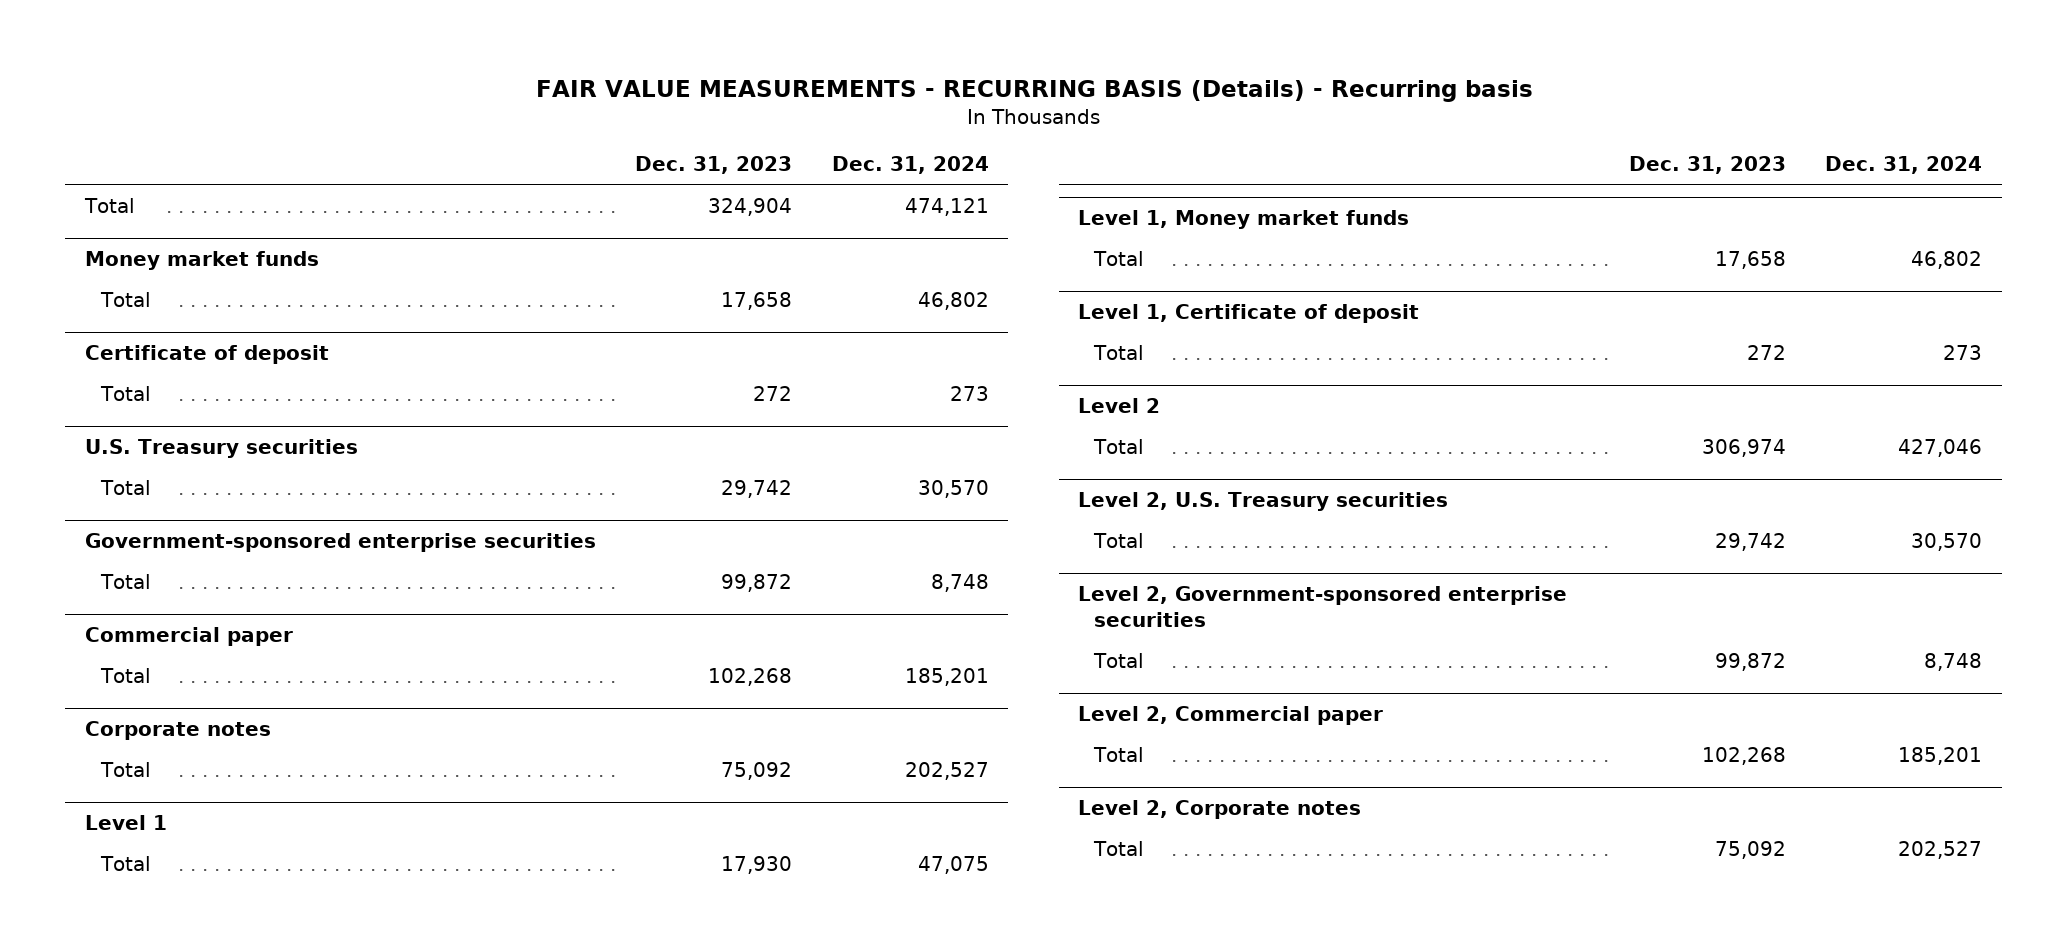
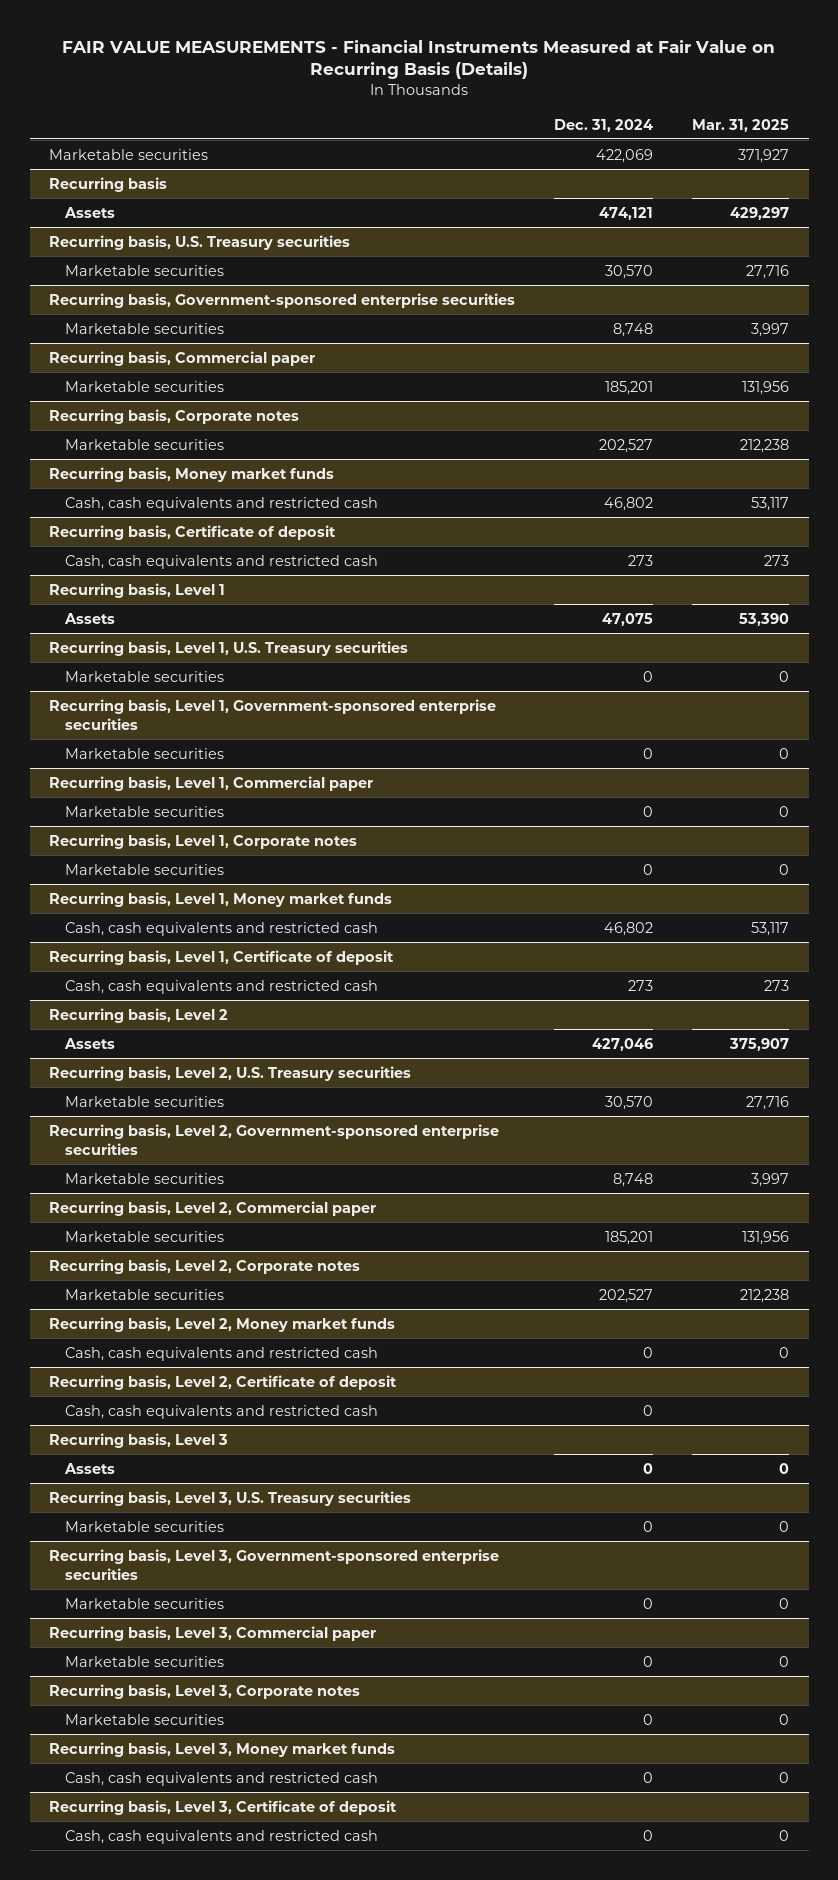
- FAIR VALUE MEASUREMENTS - RECURRING BASIS (Details) - Recurring basis
+ FAIR VALUE MEASUREMENTS - Financial Instruments Measured at Fair Value on Recurring Basis (Details)
- | Dec. 31, 2023 | Dec. 31, 2024
+ | Dec. 31, 2024 | Mar. 31, 2025
- Total | 324,904 | 474,121
- Money market funds
- Total | 17,658 | 46,802
- Certificate of deposit
- Total | 272 | 273
- U.S. Treasury securities
- Total | 29,742 | 30,570
- Government-sponsored enterprise securities
- Total | 99,872 | 8,748
- Commercial paper
- Total | 102,268 | 185,201
- Corporate notes
- Total | 75,092 | 202,527
- Level 1
- Total | 17,930 | 47,075
- Level 1, Money market funds
- Total | 17,658 | 46,802
- Level 1, Certificate of deposit
- Total | 272 | 273
- Level 2
- Total | 306,974 | 427,046
- Level 2, U.S. Treasury securities
- Total | 29,742 | 30,570
- Level 2, Government-sponsored enterprise securities
- Total | 99,872 | 8,748
- Level 2, Commercial paper
- Total | 102,268 | 185,201
- Level 2, Corporate notes
- Total | 75,092 | 202,527
+ Marketable securities | 422,069 | 371,927
+ Recurring basis
+ Assets | 474,121 | 429,297
+ Recurring basis, U.S. Treasury securities
+ Marketable securities | 30,570 | 27,716
+ Recurring basis, Government-sponsored enterprise securities
+ Marketable securities | 8,748 | 3,997
+ Recurring basis, Commercial paper
+ Marketable securities | 185,201 | 131,956
+ Recurring basis, Corporate notes
+ Marketable securities | 202,527 | 212,238
+ Recurring basis, Money market funds
+ Cash, cash equivalents and restricted cash | 46,802 | 53,117
+ Recurring basis, Certificate of deposit
+ Cash, cash equivalents and restricted cash | 273 | 273
+ Recurring basis, Level 1
+ Assets | 47,075 | 53,390
+ Recurring basis, Level 1, U.S. Treasury securities
+ Marketable securities | 0 | 0
+ Recurring basis, Level 1, Government-sponsored enterprise securities
+ Marketable securities | 0 | 0
+ Recurring basis, Level 1, Commercial paper
+ Marketable securities | 0 | 0
+ Recurring basis, Level 1, Corporate notes
+ Marketable securities | 0 | 0
+ Recurring basis, Level 1, Money market funds
+ Cash, cash equivalents and restricted cash | 46,802 | 53,117
+ Recurring basis, Level 1, Certificate of deposit
+ Cash, cash equivalents and restricted cash | 273 | 273
+ Recurring basis, Level 2
+ Assets | 427,046 | 375,907
+ Recurring basis, Level 2, U.S. Treasury securities
+ Marketable securities | 30,570 | 27,716
+ Recurring basis, Level 2, Government-sponsored enterprise securities
+ Marketable securities | 8,748 | 3,997
+ Recurring basis, Level 2, Commercial paper
+ Marketable securities | 185,201 | 131,956
+ Recurring basis, Level 2, Corporate notes
+ Marketable securities | 202,527 | 212,238
+ Recurring basis, Level 2, Money market funds
+ Cash, cash equivalents and restricted cash | 0 | 0
+ Recurring basis, Level 2, Certificate of deposit
+ Cash, cash equivalents and restricted cash | 0 |
+ Recurring basis, Level 3
+ Assets | 0 | 0
+ Recurring basis, Level 3, U.S. Treasury securities
+ Marketable securities | 0 | 0
+ Recurring basis, Level 3, Government-sponsored enterprise securities
+ Marketable securities | 0 | 0
+ Recurring basis, Level 3, Commercial paper
+ Marketable securities | 0 | 0
+ Recurring basis, Level 3, Corporate notes
+ Marketable securities | 0 | 0
+ Recurring basis, Level 3, Money market funds
+ Cash, cash equivalents and restricted cash | 0 | 0
+ Recurring basis, Level 3, Certificate of deposit
+ Cash, cash equivalents and restricted cash | 0 | 0

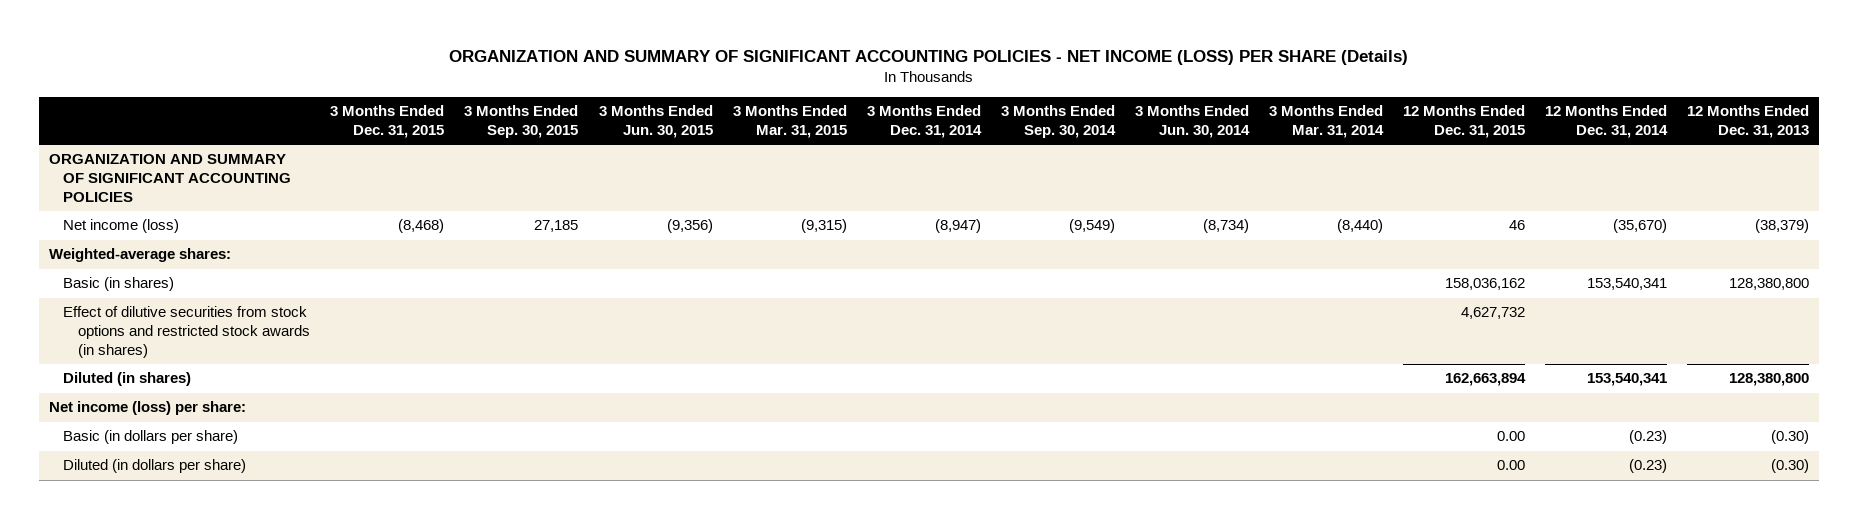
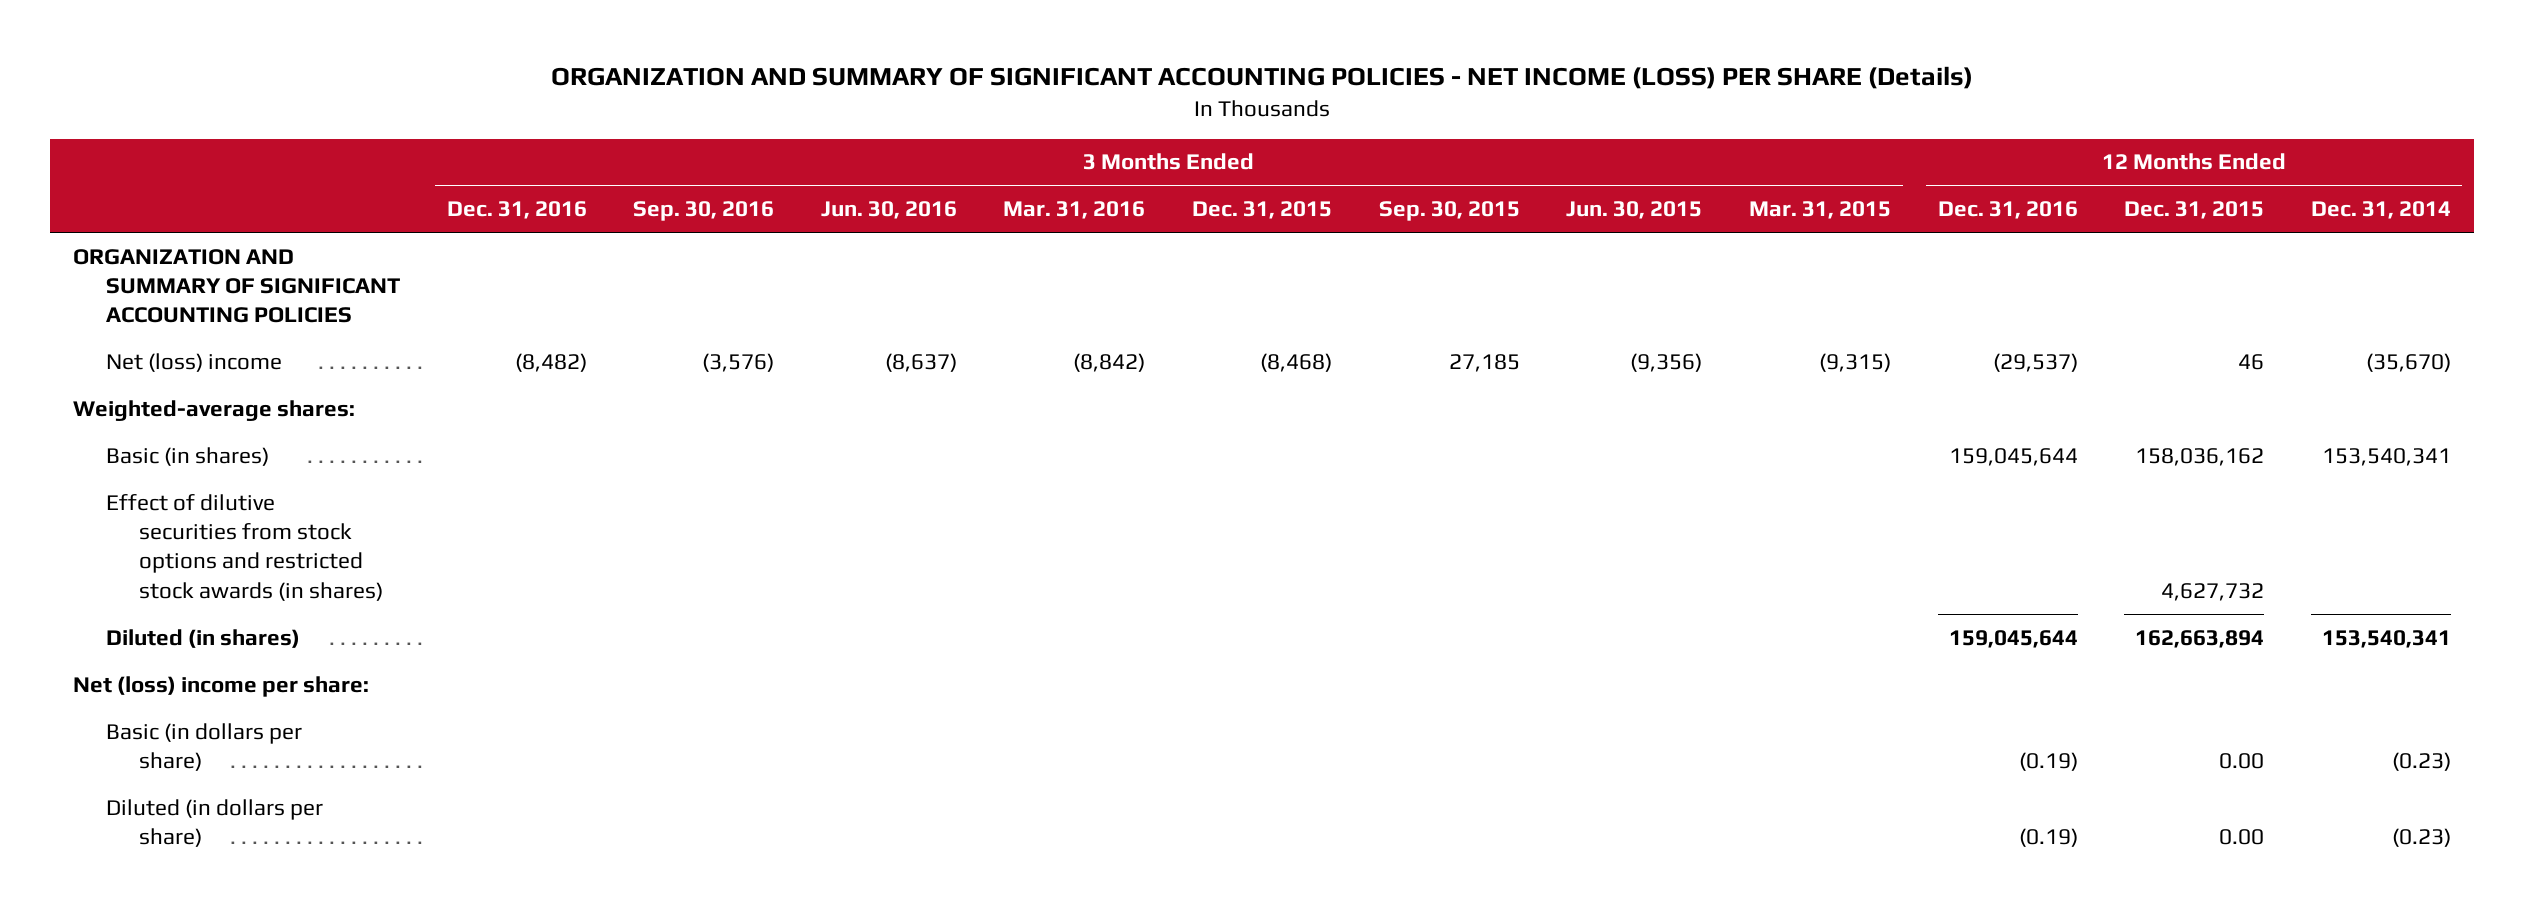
- | 3 Months Ended Dec. 31, 2015 | 3 Months Ended Sep. 30, 2015 | 3 Months Ended Jun. 30, 2015 | 3 Months Ended Mar. 31, 2015 | 3 Months Ended Dec. 31, 2014 | 3 Months Ended Sep. 30, 2014 | 3 Months Ended Jun. 30, 2014 | 3 Months Ended Mar. 31, 2014 | 12 Months Ended Dec. 31, 2015 | 12 Months Ended Dec. 31, 2014 | 12 Months Ended Dec. 31, 2013
+ | 3 Months Ended Dec. 31, 2016 | 3 Months Ended Sep. 30, 2016 | 3 Months Ended Jun. 30, 2016 | 3 Months Ended Mar. 31, 2016 | 3 Months Ended Dec. 31, 2015 | 3 Months Ended Sep. 30, 2015 | 3 Months Ended Jun. 30, 2015 | 3 Months Ended Mar. 31, 2015 | 12 Months Ended Dec. 31, 2016 | 12 Months Ended Dec. 31, 2015 | 12 Months Ended Dec. 31, 2014
- Net income (loss) | (8,468) | 27,185 | (9,356) | (9,315) | (8,947) | (9,549) | (8,734) | (8,440) | 46 | (35,670) | (38,379)
+ Net (loss) income | (8,482) | (3,576) | (8,637) | (8,842) | (8,468) | 27,185 | (9,356) | (9,315) | (29,537) | 46 | (35,670)
- Net income (loss) per share:
+ Net (loss) income per share:

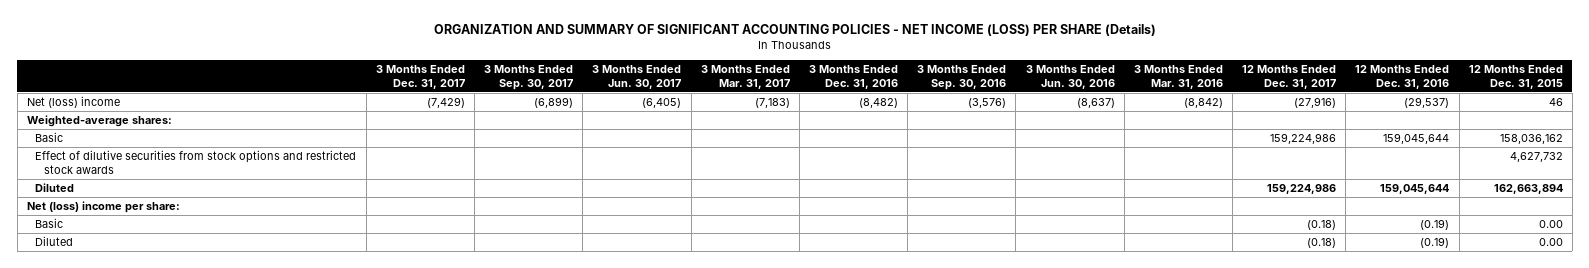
- | 3 Months Ended Dec. 31, 2016 | 3 Months Ended Sep. 30, 2016 | 3 Months Ended Jun. 30, 2016 | 3 Months Ended Mar. 31, 2016 | 3 Months Ended Dec. 31, 2015 | 3 Months Ended Sep. 30, 2015 | 3 Months Ended Jun. 30, 2015 | 3 Months Ended Mar. 31, 2015 | 12 Months Ended Dec. 31, 2016 | 12 Months Ended Dec. 31, 2015 | 12 Months Ended Dec. 31, 2014
+ | 3 Months Ended Dec. 31, 2017 | 3 Months Ended Sep. 30, 2017 | 3 Months Ended Jun. 30, 2017 | 3 Months Ended Mar. 31, 2017 | 3 Months Ended Dec. 31, 2016 | 3 Months Ended Sep. 30, 2016 | 3 Months Ended Jun. 30, 2016 | 3 Months Ended Mar. 31, 2016 | 12 Months Ended Dec. 31, 2017 | 12 Months Ended Dec. 31, 2016 | 12 Months Ended Dec. 31, 2015
- ORGANIZATION AND SUMMARY OF SIGNIFICANT ACCOUNTING POLICIES
- Basic (in shares) | | | | | | | | | 159,045,644 | 158,036,162 | 153,540,341
- Effect of dilutive securities from stock options and restricted stock awards (in shares) | | | | | | | | | | 4,627,732 |
- Diluted (in shares) | | | | | | | | | 159,045,644 | 162,663,894 | 153,540,341
+ Basic | | | | | | | | | 159,224,986 | 159,045,644 | 158,036,162
+ Effect of dilutive securities from stock options and restricted stock awards | | | | | | | | | | | 4,627,732
+ Diluted | | | | | | | | | 159,224,986 | 159,045,644 | 162,663,894
- Basic (in dollars per share) | | | | | | | | | (0.19) | 0.00 | (0.23)
- Diluted (in dollars per share) | | | | | | | | | (0.19) | 0.00 | (0.23)
+ Basic | | | | | | | | | (0.18) | (0.19) | 0.00
+ Diluted | | | | | | | | | (0.18) | (0.19) | 0.00

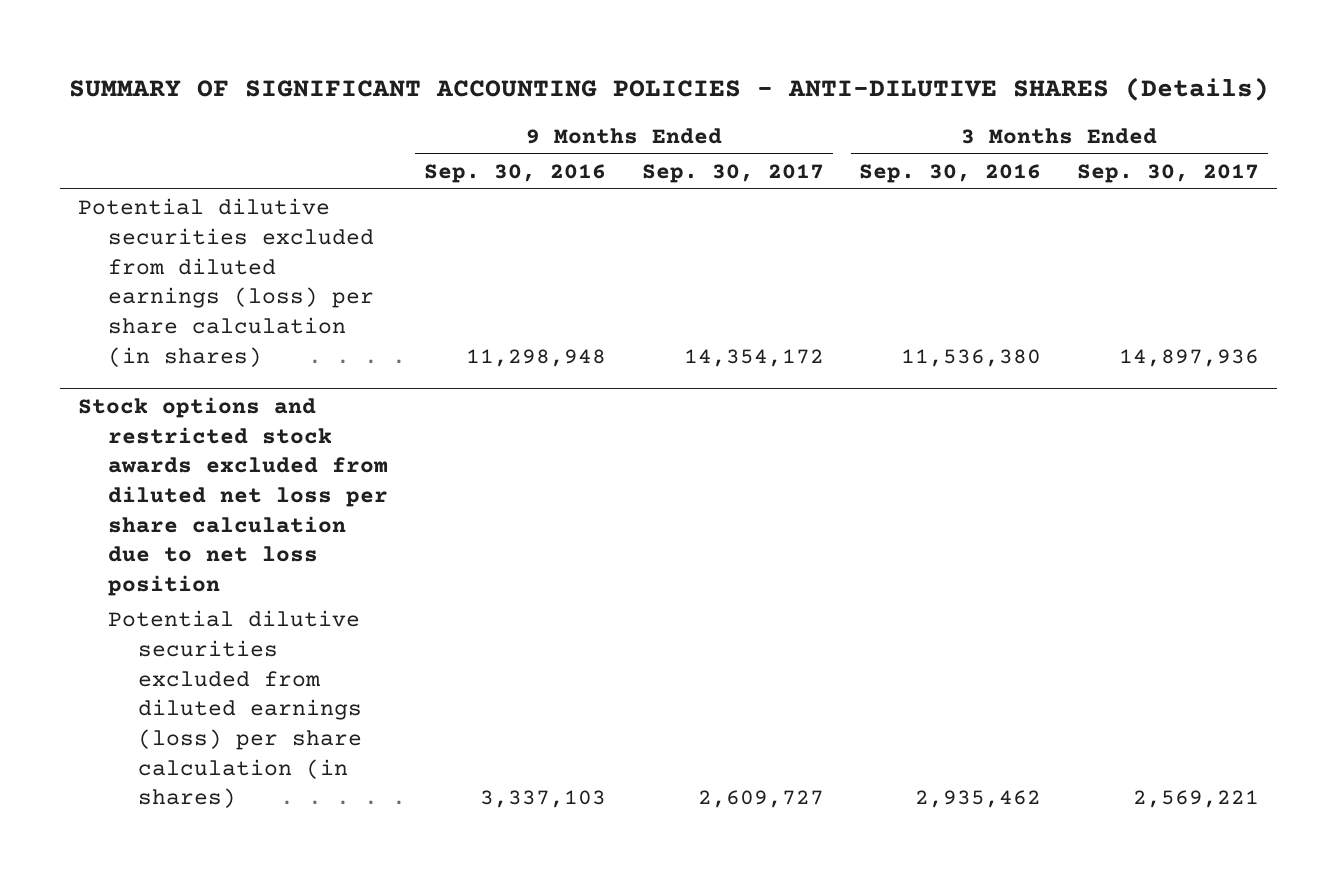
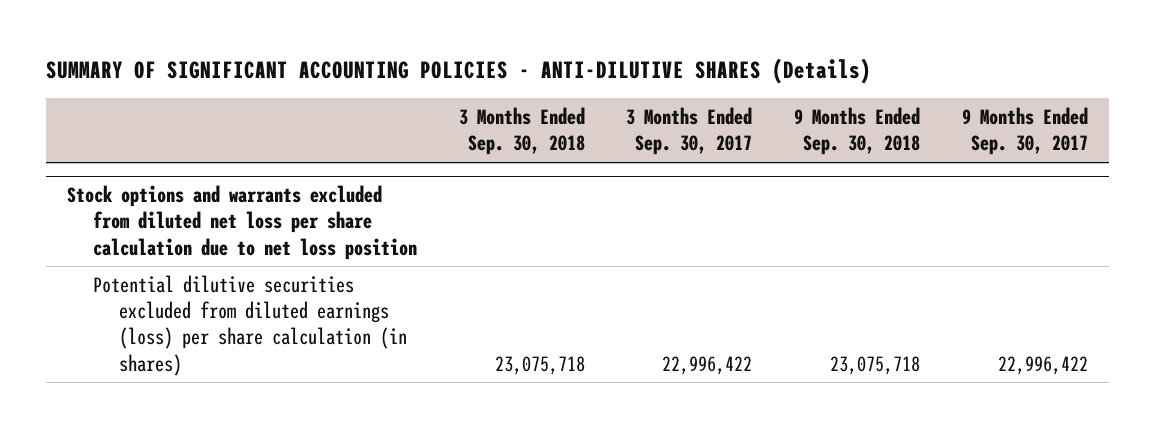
- | 9 Months Ended Sep. 30, 2016 | 9 Months Ended Sep. 30, 2017 | 3 Months Ended Sep. 30, 2016 | 3 Months Ended Sep. 30, 2017
+ | 3 Months Ended Sep. 30, 2018 | 3 Months Ended Sep. 30, 2017 | 9 Months Ended Sep. 30, 2018 | 9 Months Ended Sep. 30, 2017
- Potential dilutive securities excluded from diluted earnings (loss) per share calculation (in shares) | 11,298,948 | 14,354,172 | 11,536,380 | 14,897,936
- Stock options and restricted stock awards excluded from diluted net loss per share calculation due to net loss position
- Potential dilutive securities excluded from diluted earnings (loss) per share calculation (in shares) | 3,337,103 | 2,609,727 | 2,935,462 | 2,569,221
+ Stock options and warrants excluded from diluted net loss per share calculation due to net loss position
+ Potential dilutive securities excluded from diluted earnings (loss) per share calculation (in shares) | 23,075,718 | 22,996,422 | 23,075,718 | 22,996,422

